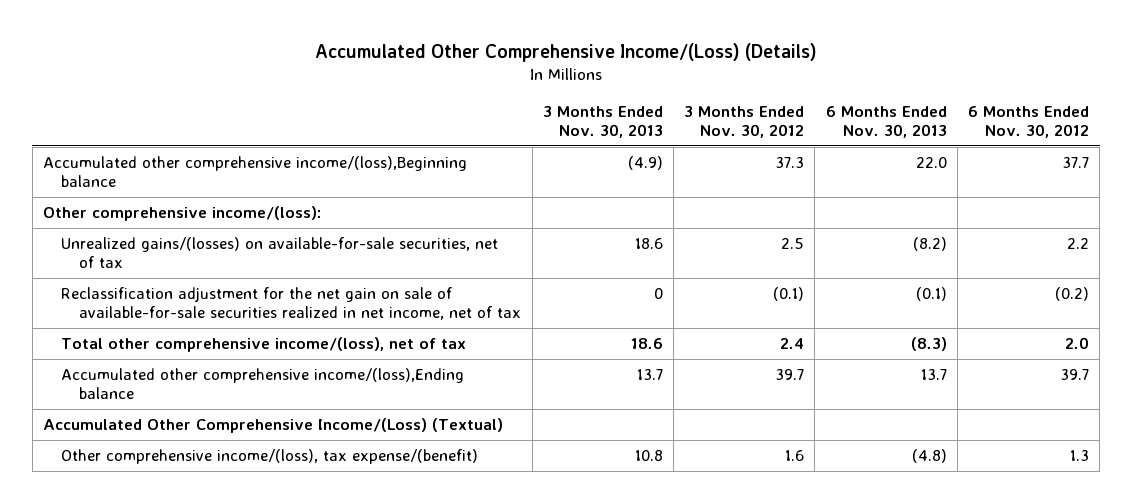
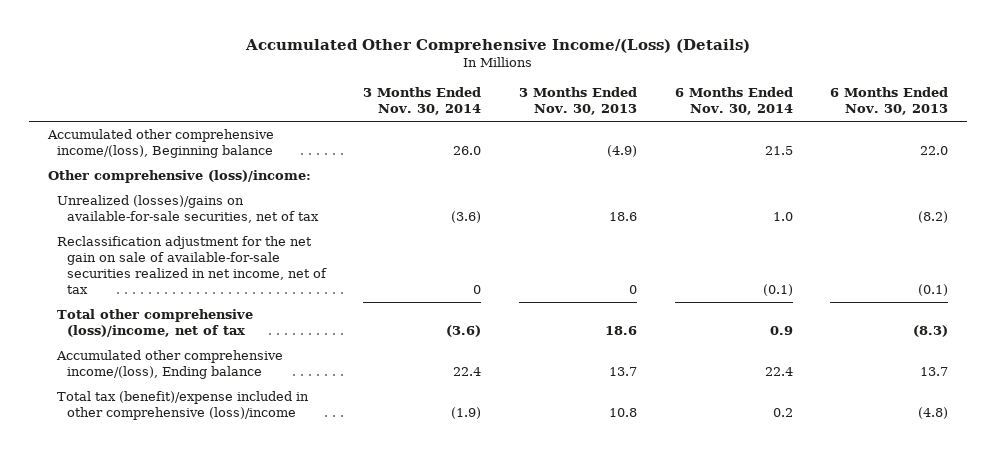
- | 3 Months Ended Nov. 30, 2013 | 3 Months Ended Nov. 30, 2012 | 6 Months Ended Nov. 30, 2013 | 6 Months Ended Nov. 30, 2012
+ | 3 Months Ended Nov. 30, 2014 | 3 Months Ended Nov. 30, 2013 | 6 Months Ended Nov. 30, 2014 | 6 Months Ended Nov. 30, 2013
- Accumulated other comprehensive income/(loss),Beginning balance | (4.9) | 37.3 | 22.0 | 37.7
- Other comprehensive income/(loss):
- Unrealized gains/(losses) on available-for-sale securities, net of tax | 18.6 | 2.5 | (8.2) | 2.2
+ Accumulated other comprehensive income/(loss), Beginning balance | 26.0 | (4.9) | 21.5 | 22.0
+ Other comprehensive (loss)/income:
+ Unrealized (losses)/gains on available-for-sale securities, net of tax | (3.6) | 18.6 | 1.0 | (8.2)
- Total other comprehensive income/(loss), net of tax | 18.6 | 2.4 | (8.3) | 2.0
- Accumulated other comprehensive income/(loss),Ending balance | 13.7 | 39.7 | 13.7 | 39.7
- Accumulated Other Comprehensive Income/(Loss) (Textual)
- Other comprehensive income/(loss), tax expense/(benefit) | 10.8 | 1.6 | (4.8) | 1.3
+ Total other comprehensive (loss)/income, net of tax | (3.6) | 18.6 | 0.9 | (8.3)
+ Accumulated other comprehensive income/(loss), Ending balance | 22.4 | 13.7 | 22.4 | 13.7
+ Total tax (benefit)/expense included in other comprehensive (loss)/income | (1.9) | 10.8 | 0.2 | (4.8)

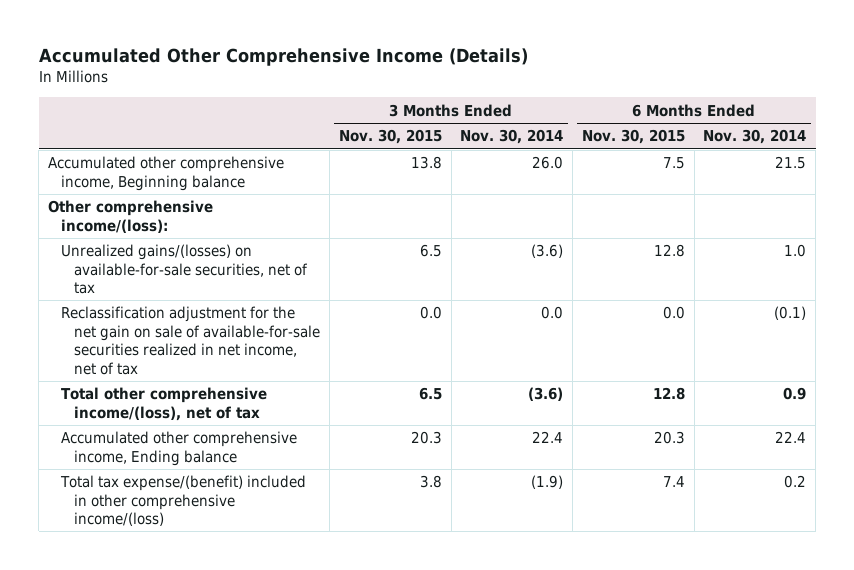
- Accumulated Other Comprehensive Income/(Loss) (Details)
+ Accumulated Other Comprehensive Income (Details)
- | 3 Months Ended Nov. 30, 2014 | 3 Months Ended Nov. 30, 2013 | 6 Months Ended Nov. 30, 2014 | 6 Months Ended Nov. 30, 2013
+ | 3 Months Ended Nov. 30, 2015 | 3 Months Ended Nov. 30, 2014 | 6 Months Ended Nov. 30, 2015 | 6 Months Ended Nov. 30, 2014
- Accumulated other comprehensive income/(loss), Beginning balance | 26.0 | (4.9) | 21.5 | 22.0
- Other comprehensive (loss)/income:
- Unrealized (losses)/gains on available-for-sale securities, net of tax | (3.6) | 18.6 | 1.0 | (8.2)
- Reclassification adjustment for the net gain on sale of available-for-sale securities realized in net income, net of tax | 0 | 0 | (0.1) | (0.1)
- Total other comprehensive (loss)/income, net of tax | (3.6) | 18.6 | 0.9 | (8.3)
- Accumulated other comprehensive income/(loss), Ending balance | 22.4 | 13.7 | 22.4 | 13.7
- Total tax (benefit)/expense included in other comprehensive (loss)/income | (1.9) | 10.8 | 0.2 | (4.8)
+ Accumulated other comprehensive income, Beginning balance | 13.8 | 26.0 | 7.5 | 21.5
+ Other comprehensive income/(loss):
+ Unrealized gains/(losses) on available-for-sale securities, net of tax | 6.5 | (3.6) | 12.8 | 1.0
+ Reclassification adjustment for the net gain on sale of available-for-sale securities realized in net income, net of tax | 0.0 | 0.0 | 0.0 | (0.1)
+ Total other comprehensive income/(loss), net of tax | 6.5 | (3.6) | 12.8 | 0.9
+ Accumulated other comprehensive income, Ending balance | 20.3 | 22.4 | 20.3 | 22.4
+ Total tax expense/(benefit) included in other comprehensive income/(loss) | 3.8 | (1.9) | 7.4 | 0.2

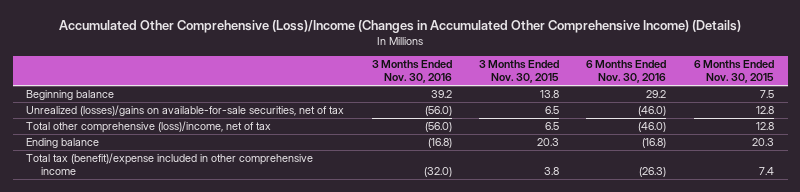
- Accumulated Other Comprehensive Income (Details)
+ Accumulated Other Comprehensive (Loss)/Income (Changes in Accumulated Other Comprehensive Income) (Details)
- | 3 Months Ended Nov. 30, 2015 | 3 Months Ended Nov. 30, 2014 | 6 Months Ended Nov. 30, 2015 | 6 Months Ended Nov. 30, 2014
+ | 3 Months Ended Nov. 30, 2016 | 3 Months Ended Nov. 30, 2015 | 6 Months Ended Nov. 30, 2016 | 6 Months Ended Nov. 30, 2015
- Accumulated other comprehensive income, Beginning balance | 13.8 | 26.0 | 7.5 | 21.5
- Other comprehensive income/(loss):
- Unrealized gains/(losses) on available-for-sale securities, net of tax | 6.5 | (3.6) | 12.8 | 1.0
- Reclassification adjustment for the net gain on sale of available-for-sale securities realized in net income, net of tax | 0.0 | 0.0 | 0.0 | (0.1)
- Total other comprehensive income/(loss), net of tax | 6.5 | (3.6) | 12.8 | 0.9
- Accumulated other comprehensive income, Ending balance | 20.3 | 22.4 | 20.3 | 22.4
- Total tax expense/(benefit) included in other comprehensive income/(loss) | 3.8 | (1.9) | 7.4 | 0.2
+ Beginning balance | 39.2 | 13.8 | 29.2 | 7.5
+ Unrealized (losses)/gains on available-for-sale securities, net of tax | (56.0) | 6.5 | (46.0) | 12.8
+ Total other comprehensive (loss)/income, net of tax | (56.0) | 6.5 | (46.0) | 12.8
+ Ending balance | (16.8) | 20.3 | (16.8) | 20.3
+ Total tax (benefit)/expense included in other comprehensive income | (32.0) | 3.8 | (26.3) | 7.4

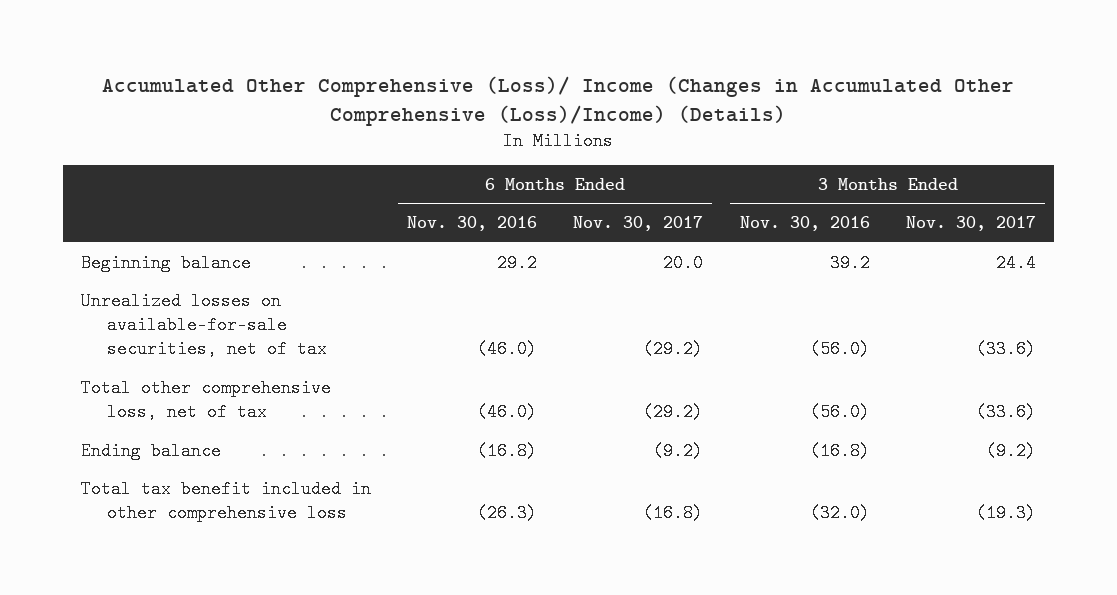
- Accumulated Other Comprehensive (Loss)/Income (Changes in Accumulated Other Comprehensive Income) (Details)
+ Accumulated Other Comprehensive (Loss)/ Income (Changes in Accumulated Other Comprehensive (Loss)/Income) (Details)
- | 3 Months Ended Nov. 30, 2016 | 3 Months Ended Nov. 30, 2015 | 6 Months Ended Nov. 30, 2016 | 6 Months Ended Nov. 30, 2015
+ | 6 Months Ended Nov. 30, 2016 | 6 Months Ended Nov. 30, 2017 | 3 Months Ended Nov. 30, 2016 | 3 Months Ended Nov. 30, 2017
- Unrealized (losses)/gains on available-for-sale securities, net of tax | (56.0) | 6.5 | (46.0) | 12.8
- Total other comprehensive (loss)/income, net of tax | (56.0) | 6.5 | (46.0) | 12.8
+ Unrealized losses on available-for-sale securities, net of tax | (46.0) | (29.2) | (56.0) | (33.6)
+ Total other comprehensive loss, net of tax | (46.0) | (29.2) | (56.0) | (33.6)
- Total tax (benefit)/expense included in other comprehensive income | (32.0) | 3.8 | (26.3) | 7.4
+ Total tax benefit included in other comprehensive loss | (26.3) | (16.8) | (32.0) | (19.3)

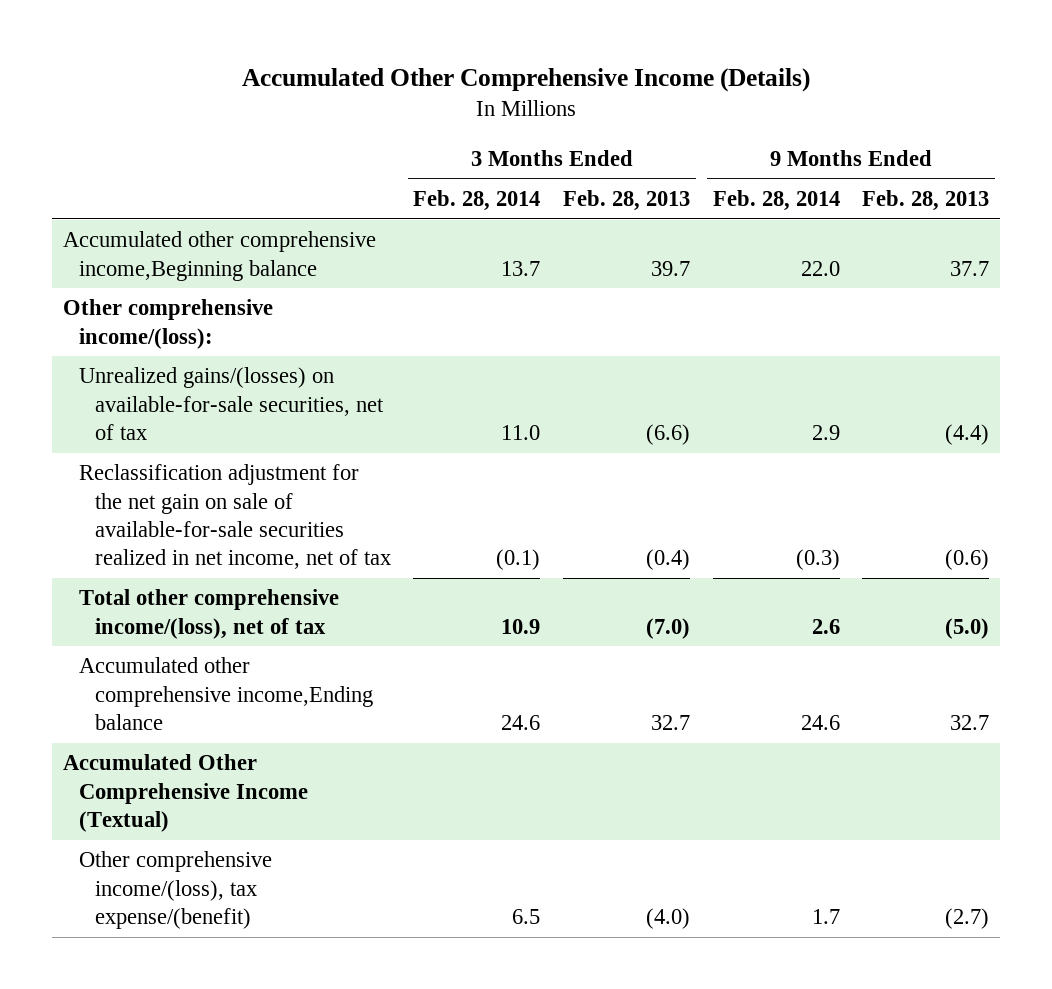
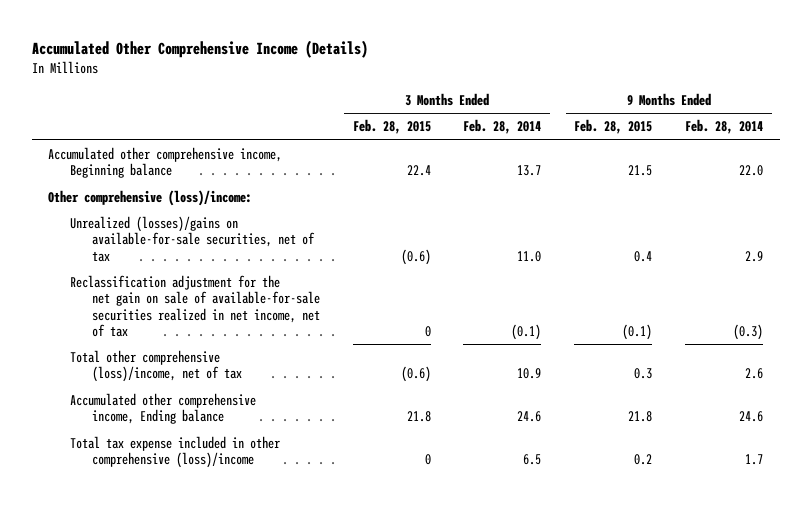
- | 3 Months Ended Feb. 28, 2014 | 3 Months Ended Feb. 28, 2013 | 9 Months Ended Feb. 28, 2014 | 9 Months Ended Feb. 28, 2013
+ | 3 Months Ended Feb. 28, 2015 | 3 Months Ended Feb. 28, 2014 | 9 Months Ended Feb. 28, 2015 | 9 Months Ended Feb. 28, 2014
- Accumulated other comprehensive income,Beginning balance | 13.7 | 39.7 | 22.0 | 37.7
- Other comprehensive income/(loss):
- Unrealized gains/(losses) on available-for-sale securities, net of tax | 11.0 | (6.6) | 2.9 | (4.4)
+ Accumulated other comprehensive income, Beginning balance | 22.4 | 13.7 | 21.5 | 22.0
+ Other comprehensive (loss)/income:
+ Unrealized (losses)/gains on available-for-sale securities, net of tax | (0.6) | 11.0 | 0.4 | 2.9
- Total other comprehensive income/(loss), net of tax | 10.9 | (7.0) | 2.6 | (5.0)
- Accumulated other comprehensive income,Ending balance | 24.6 | 32.7 | 24.6 | 32.7
- Accumulated Other Comprehensive Income (Textual)
- Other comprehensive income/(loss), tax expense/(benefit) | 6.5 | (4.0) | 1.7 | (2.7)
+ Total other comprehensive (loss)/income, net of tax | (0.6) | 10.9 | 0.3 | 2.6
+ Accumulated other comprehensive income, Ending balance | 21.8 | 24.6 | 21.8 | 24.6
+ Total tax expense included in other comprehensive (loss)/income | 0 | 6.5 | 0.2 | 1.7

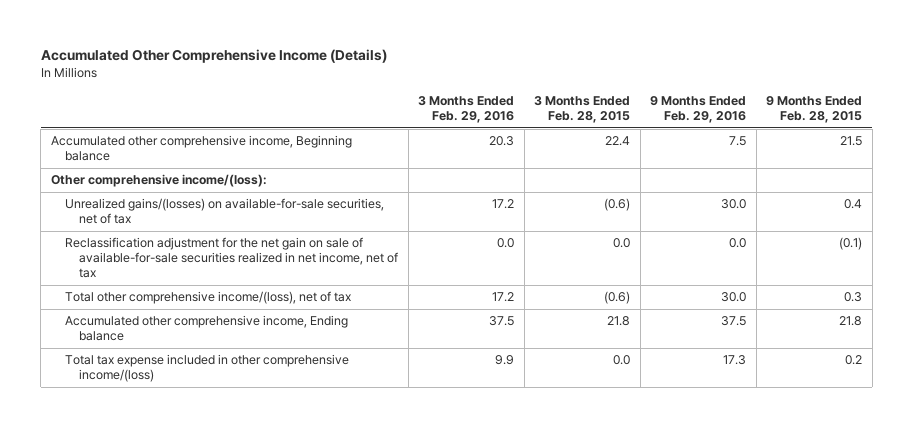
- | 3 Months Ended Feb. 28, 2015 | 3 Months Ended Feb. 28, 2014 | 9 Months Ended Feb. 28, 2015 | 9 Months Ended Feb. 28, 2014
+ | 3 Months Ended Feb. 29, 2016 | 3 Months Ended Feb. 28, 2015 | 9 Months Ended Feb. 29, 2016 | 9 Months Ended Feb. 28, 2015
- Other comprehensive (loss)/income:
- Unrealized (losses)/gains on available-for-sale securities, net of tax | (0.6) | 11.0 | 0.4 | 2.9
- Reclassification adjustment for the net gain on sale of available-for-sale securities realized in net income, net of tax | 0 | (0.1) | (0.1) | (0.3)
- Total other comprehensive (loss)/income, net of tax | (0.6) | 10.9 | 0.3 | 2.6
+ Other comprehensive income/(loss):
+ Unrealized gains/(losses) on available-for-sale securities, net of tax | 17.2 | (0.6) | 30.0 | 0.4
+ Reclassification adjustment for the net gain on sale of available-for-sale securities realized in net income, net of tax | 0.0 | 0.0 | 0.0 | (0.1)
+ Total other comprehensive income/(loss), net of tax | 17.2 | (0.6) | 30.0 | 0.3
- Total tax expense included in other comprehensive (loss)/income | 0 | 6.5 | 0.2 | 1.7
+ Total tax expense included in other comprehensive income/(loss) | 9.9 | 0.0 | 17.3 | 0.2

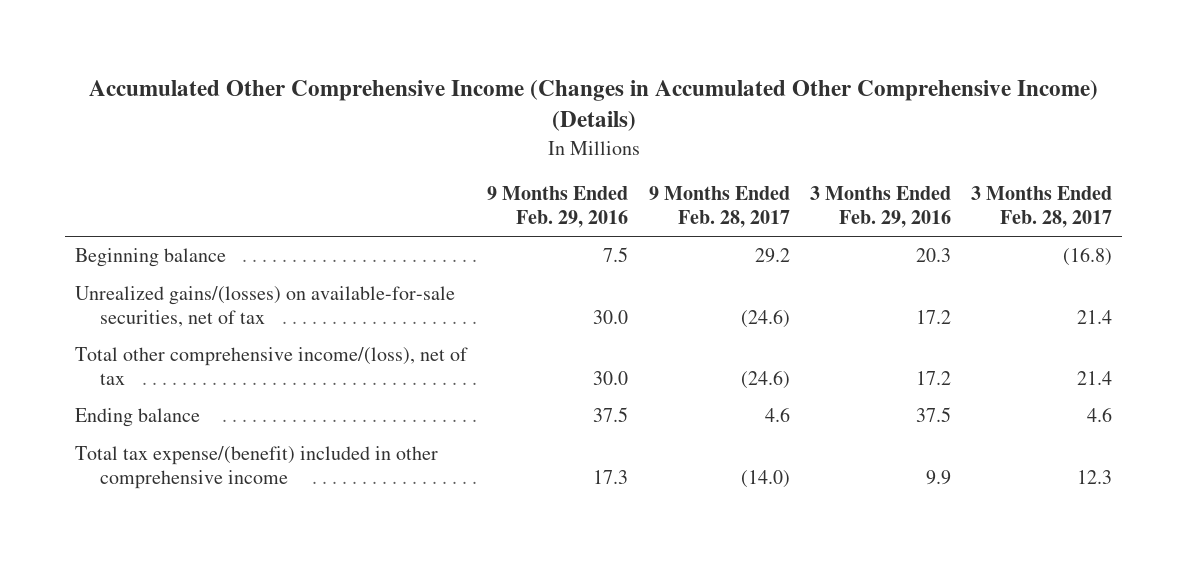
- Accumulated Other Comprehensive Income (Details)
+ Accumulated Other Comprehensive Income (Changes in Accumulated Other Comprehensive Income) (Details)
- | 3 Months Ended Feb. 29, 2016 | 3 Months Ended Feb. 28, 2015 | 9 Months Ended Feb. 29, 2016 | 9 Months Ended Feb. 28, 2015
+ | 9 Months Ended Feb. 29, 2016 | 9 Months Ended Feb. 28, 2017 | 3 Months Ended Feb. 29, 2016 | 3 Months Ended Feb. 28, 2017
- Accumulated other comprehensive income, Beginning balance | 20.3 | 22.4 | 7.5 | 21.5
- Other comprehensive income/(loss):
+ Beginning balance | 7.5 | 29.2 | 20.3 | (16.8)
- Reclassification adjustment for the net gain on sale of available-for-sale securities realized in net income, net of tax | 0.0 | 0.0 | 0.0 | (0.1)
- Accumulated other comprehensive income, Ending balance | 37.5 | 21.8 | 37.5 | 21.8
- Total tax expense included in other comprehensive income/(loss) | 9.9 | 0.0 | 17.3 | 0.2
+ Ending balance | 37.5 | 4.6 | 37.5 | 4.6
+ Total tax expense/(benefit) included in other comprehensive income | 17.3 | (14.0) | 9.9 | 12.3

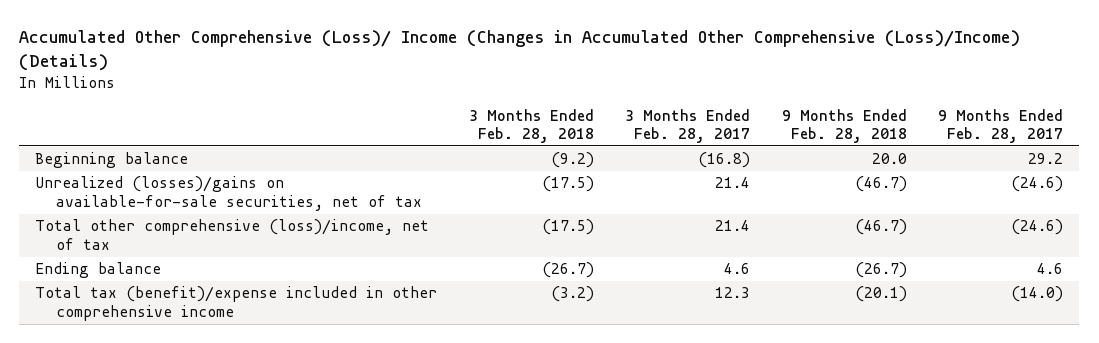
- Accumulated Other Comprehensive Income (Changes in Accumulated Other Comprehensive Income) (Details)
+ Accumulated Other Comprehensive (Loss)/ Income (Changes in Accumulated Other Comprehensive (Loss)/Income) (Details)
- | 9 Months Ended Feb. 29, 2016 | 9 Months Ended Feb. 28, 2017 | 3 Months Ended Feb. 29, 2016 | 3 Months Ended Feb. 28, 2017
+ | 3 Months Ended Feb. 28, 2018 | 3 Months Ended Feb. 28, 2017 | 9 Months Ended Feb. 28, 2018 | 9 Months Ended Feb. 28, 2017
- Unrealized gains/(losses) on available-for-sale securities, net of tax | 30.0 | (24.6) | 17.2 | 21.4
- Total other comprehensive income/(loss), net of tax | 30.0 | (24.6) | 17.2 | 21.4
+ Unrealized (losses)/gains on available-for-sale securities, net of tax | (17.5) | 21.4 | (46.7) | (24.6)
+ Total other comprehensive (loss)/income, net of tax | (17.5) | 21.4 | (46.7) | (24.6)
- Total tax expense/(benefit) included in other comprehensive income | 17.3 | (14.0) | 9.9 | 12.3
+ Total tax (benefit)/expense included in other comprehensive income | (3.2) | 12.3 | (20.1) | (14.0)

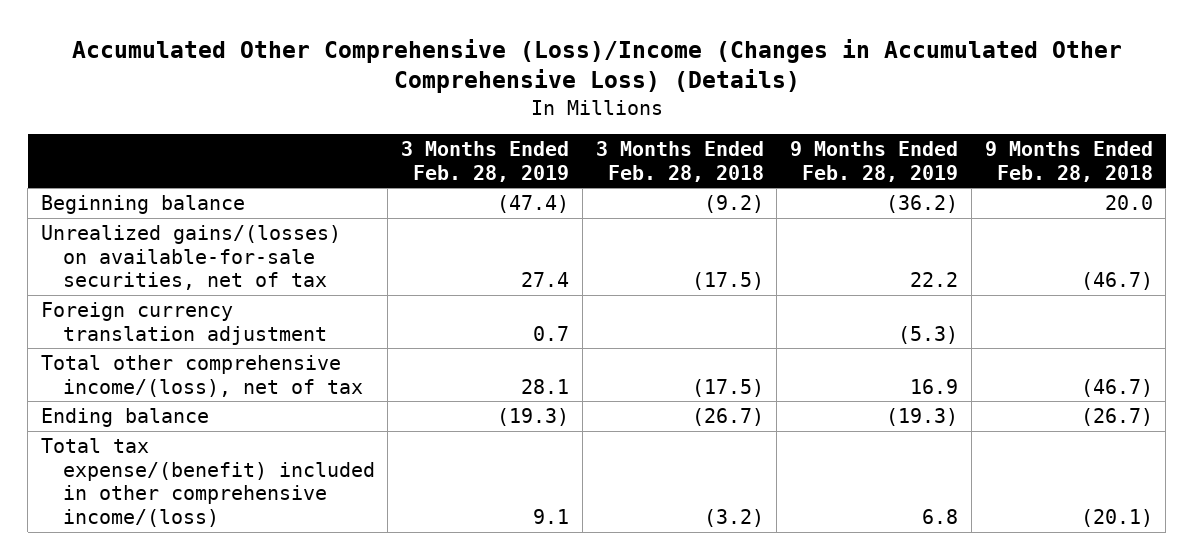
- Accumulated Other Comprehensive (Loss)/ Income (Changes in Accumulated Other Comprehensive (Loss)/Income) (Details)
+ Accumulated Other Comprehensive (Loss)/Income (Changes in Accumulated Other Comprehensive Loss) (Details)
- | 3 Months Ended Feb. 28, 2018 | 3 Months Ended Feb. 28, 2017 | 9 Months Ended Feb. 28, 2018 | 9 Months Ended Feb. 28, 2017
+ | 3 Months Ended Feb. 28, 2019 | 3 Months Ended Feb. 28, 2018 | 9 Months Ended Feb. 28, 2019 | 9 Months Ended Feb. 28, 2018
- Unrealized (losses)/gains on available-for-sale securities, net of tax | (17.5) | 21.4 | (46.7) | (24.6)
- Total other comprehensive (loss)/income, net of tax | (17.5) | 21.4 | (46.7) | (24.6)
+ Unrealized gains/(losses) on available-for-sale securities, net of tax | 27.4 | (17.5) | 22.2 | (46.7)
+ Foreign currency translation adjustment | 0.7 | | (5.3) |
+ Total other comprehensive income/(loss), net of tax | 28.1 | (17.5) | 16.9 | (46.7)
- Total tax (benefit)/expense included in other comprehensive income | (3.2) | 12.3 | (20.1) | (14.0)
+ Total tax expense/(benefit) included in other comprehensive income/(loss) | 9.1 | (3.2) | 6.8 | (20.1)

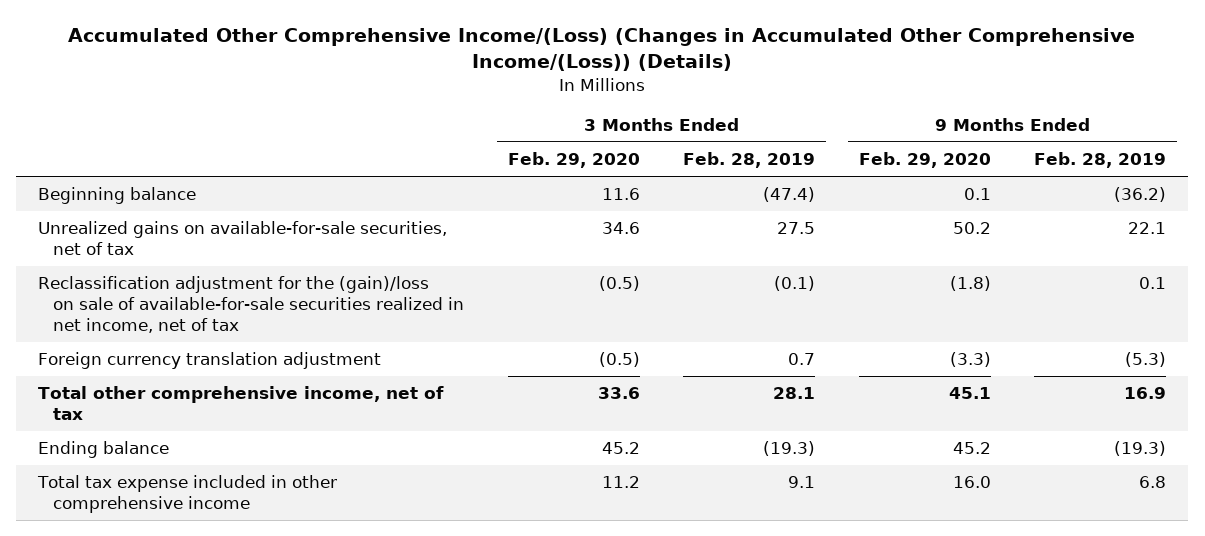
- Accumulated Other Comprehensive (Loss)/Income (Changes in Accumulated Other Comprehensive Loss) (Details)
+ Accumulated Other Comprehensive Income/(Loss) (Changes in Accumulated Other Comprehensive Income/(Loss)) (Details)
- | 3 Months Ended Feb. 28, 2019 | 3 Months Ended Feb. 28, 2018 | 9 Months Ended Feb. 28, 2019 | 9 Months Ended Feb. 28, 2018
+ | 3 Months Ended Feb. 29, 2020 | 3 Months Ended Feb. 28, 2019 | 9 Months Ended Feb. 29, 2020 | 9 Months Ended Feb. 28, 2019
- Unrealized gains/(losses) on available-for-sale securities, net of tax | 27.4 | (17.5) | 22.2 | (46.7)
+ Unrealized gains on available-for-sale securities, net of tax | 34.6 | 27.5 | 50.2 | 22.1
+ Reclassification adjustment for the (gain)/loss on sale of available-for-sale securities realized in net income, net of tax | (0.5) | (0.1) | (1.8) | 0.1
- Total other comprehensive income/(loss), net of tax | 28.1 | (17.5) | 16.9 | (46.7)
+ Total other comprehensive income, net of tax | 33.6 | 28.1 | 45.1 | 16.9
- Total tax expense/(benefit) included in other comprehensive income/(loss) | 9.1 | (3.2) | 6.8 | (20.1)
+ Total tax expense included in other comprehensive income | 11.2 | 9.1 | 16.0 | 6.8

